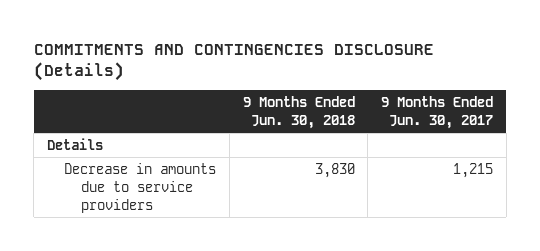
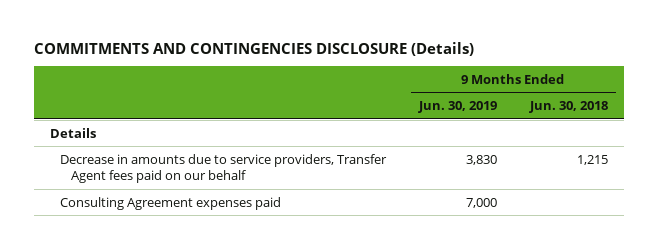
- | 9 Months Ended Jun. 30, 2018 | 9 Months Ended Jun. 30, 2017
+ | 9 Months Ended Jun. 30, 2019 | 9 Months Ended Jun. 30, 2018
- Decrease in amounts due to service providers | 3,830 | 1,215
+ Decrease in amounts due to service providers, Transfer Agent fees paid on our behalf | 3,830 | 1,215
+ Consulting Agreement expenses paid | 7,000 |

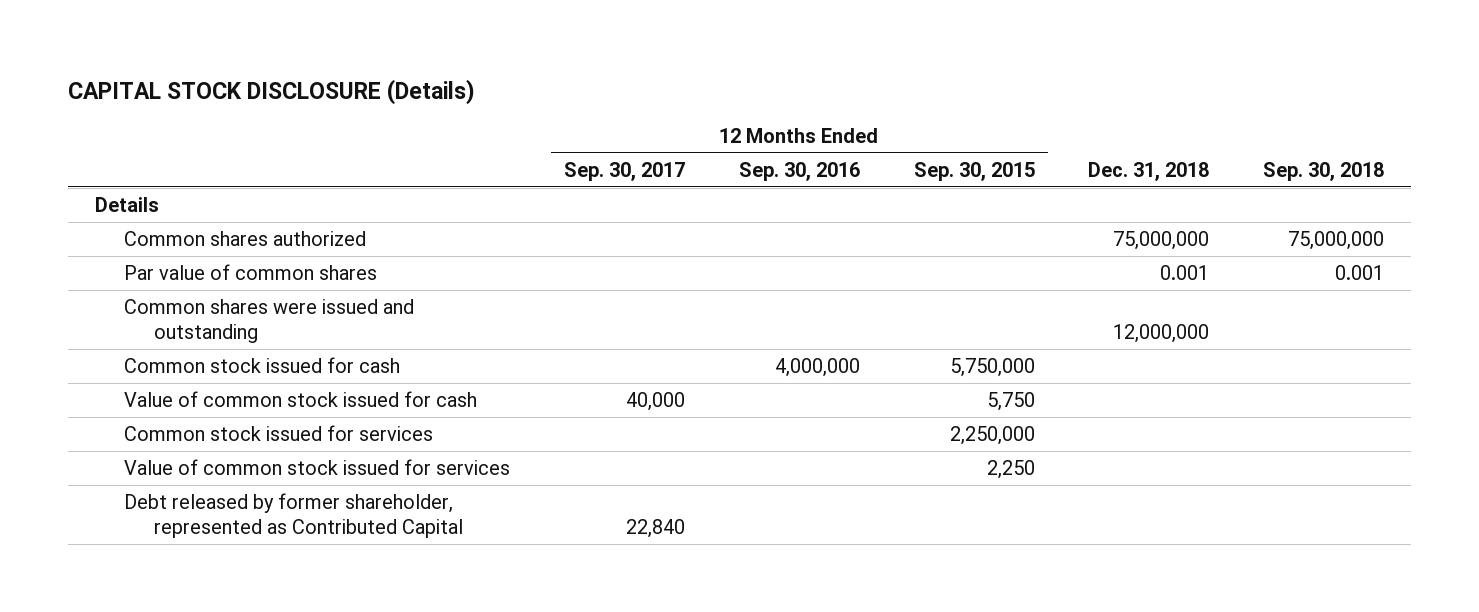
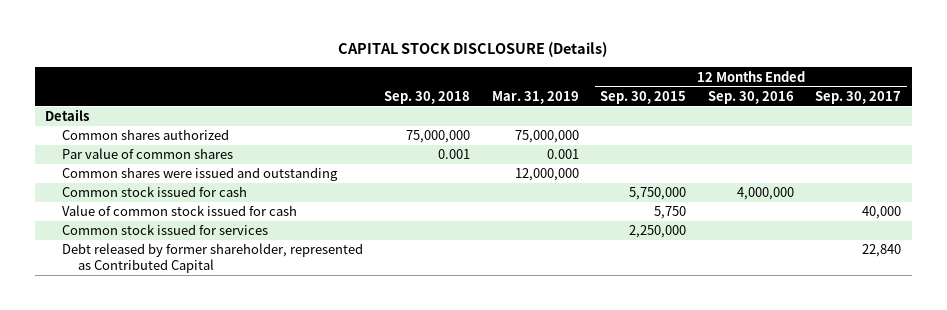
- | 12 Months Ended Sep. 30, 2017 | 12 Months Ended Sep. 30, 2016 | 12 Months Ended Sep. 30, 2015 | Dec. 31, 2018 | Sep. 30, 2018
+ | Sep. 30, 2018 | Mar. 31, 2019 | 12 Months Ended Sep. 30, 2015 | 12 Months Ended Sep. 30, 2016 | 12 Months Ended Sep. 30, 2017
- Value of common stock issued for services | | | 2,250 | |

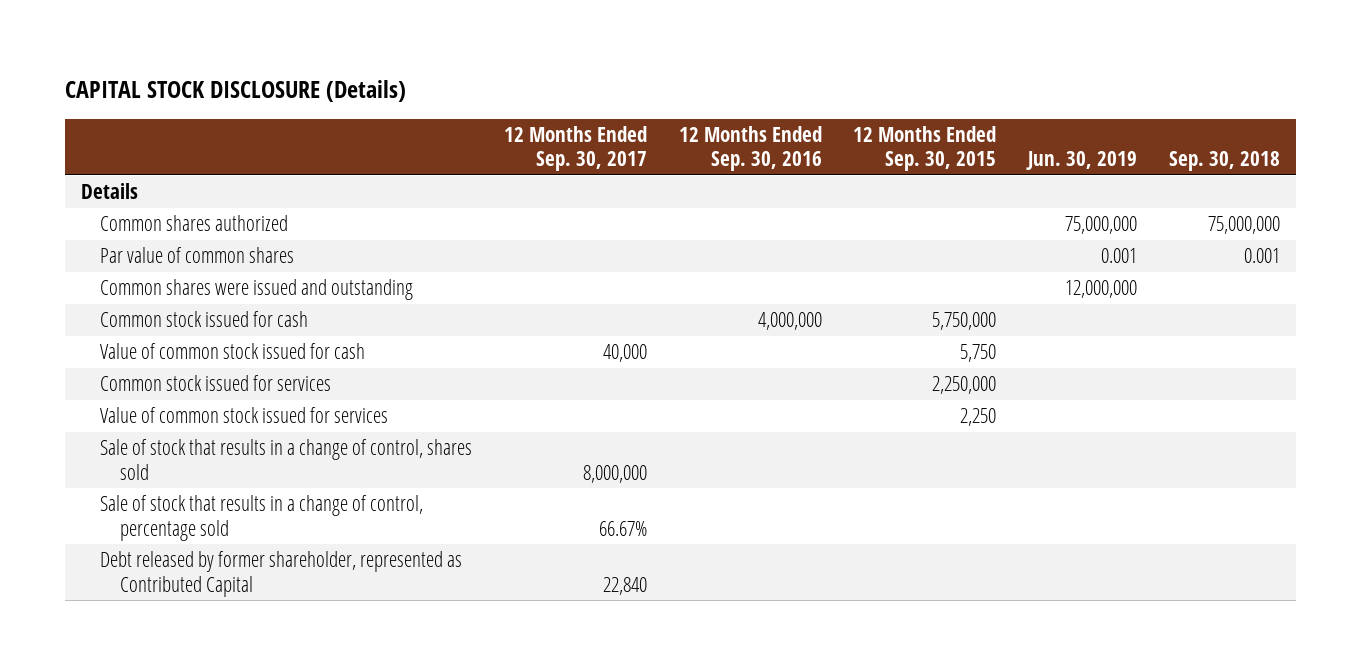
- | Sep. 30, 2018 | Mar. 31, 2019 | 12 Months Ended Sep. 30, 2015 | 12 Months Ended Sep. 30, 2016 | 12 Months Ended Sep. 30, 2017
+ | 12 Months Ended Sep. 30, 2017 | 12 Months Ended Sep. 30, 2016 | 12 Months Ended Sep. 30, 2015 | Jun. 30, 2019 | Sep. 30, 2018
+ Value of common stock issued for services | | | 2,250 | |
+ Sale of stock that results in a change of control, shares sold | 8,000,000 | | | |
+ Sale of stock that results in a change of control, percentage sold | 66.67% | | | |

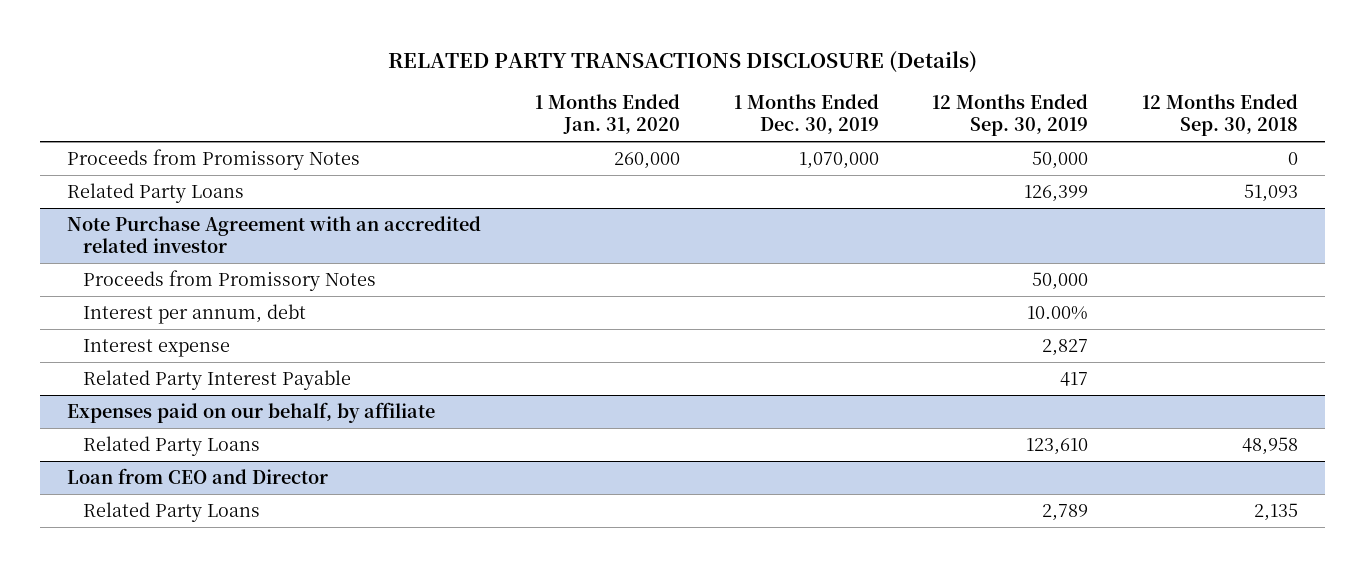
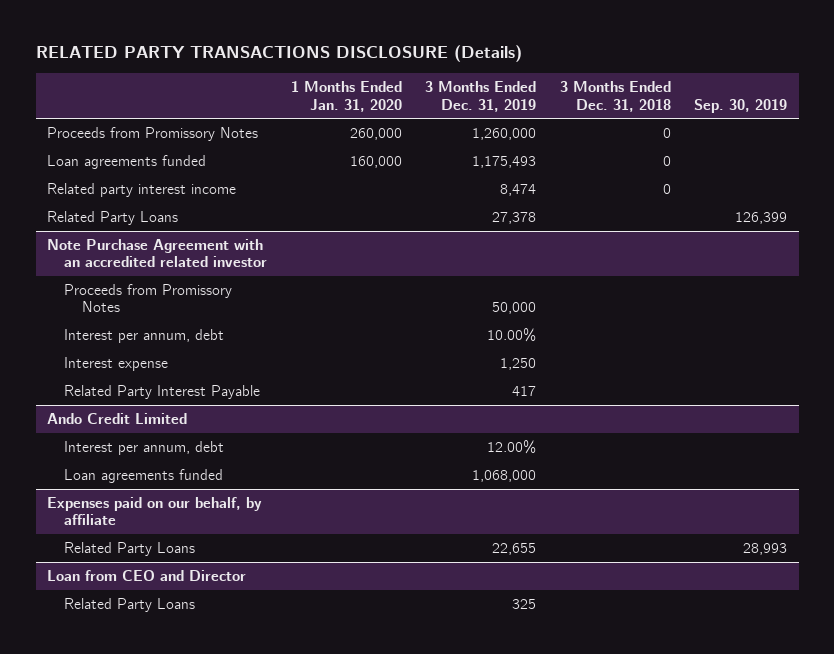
- | 1 Months Ended Jan. 31, 2020 | 1 Months Ended Dec. 30, 2019 | 12 Months Ended Sep. 30, 2019 | 12 Months Ended Sep. 30, 2018
+ | 1 Months Ended Jan. 31, 2020 | 3 Months Ended Dec. 31, 2019 | 3 Months Ended Dec. 31, 2018 | Sep. 30, 2019
+ Loan agreements funded | 160,000 | 1,175,493 | 0 |
+ Related party interest income | | 8,474 | 0 |
+ Ando Credit Limited
+ Interest per annum, debt | | 12.00% | |
+ Loan agreements funded | | 1,068,000 | |

